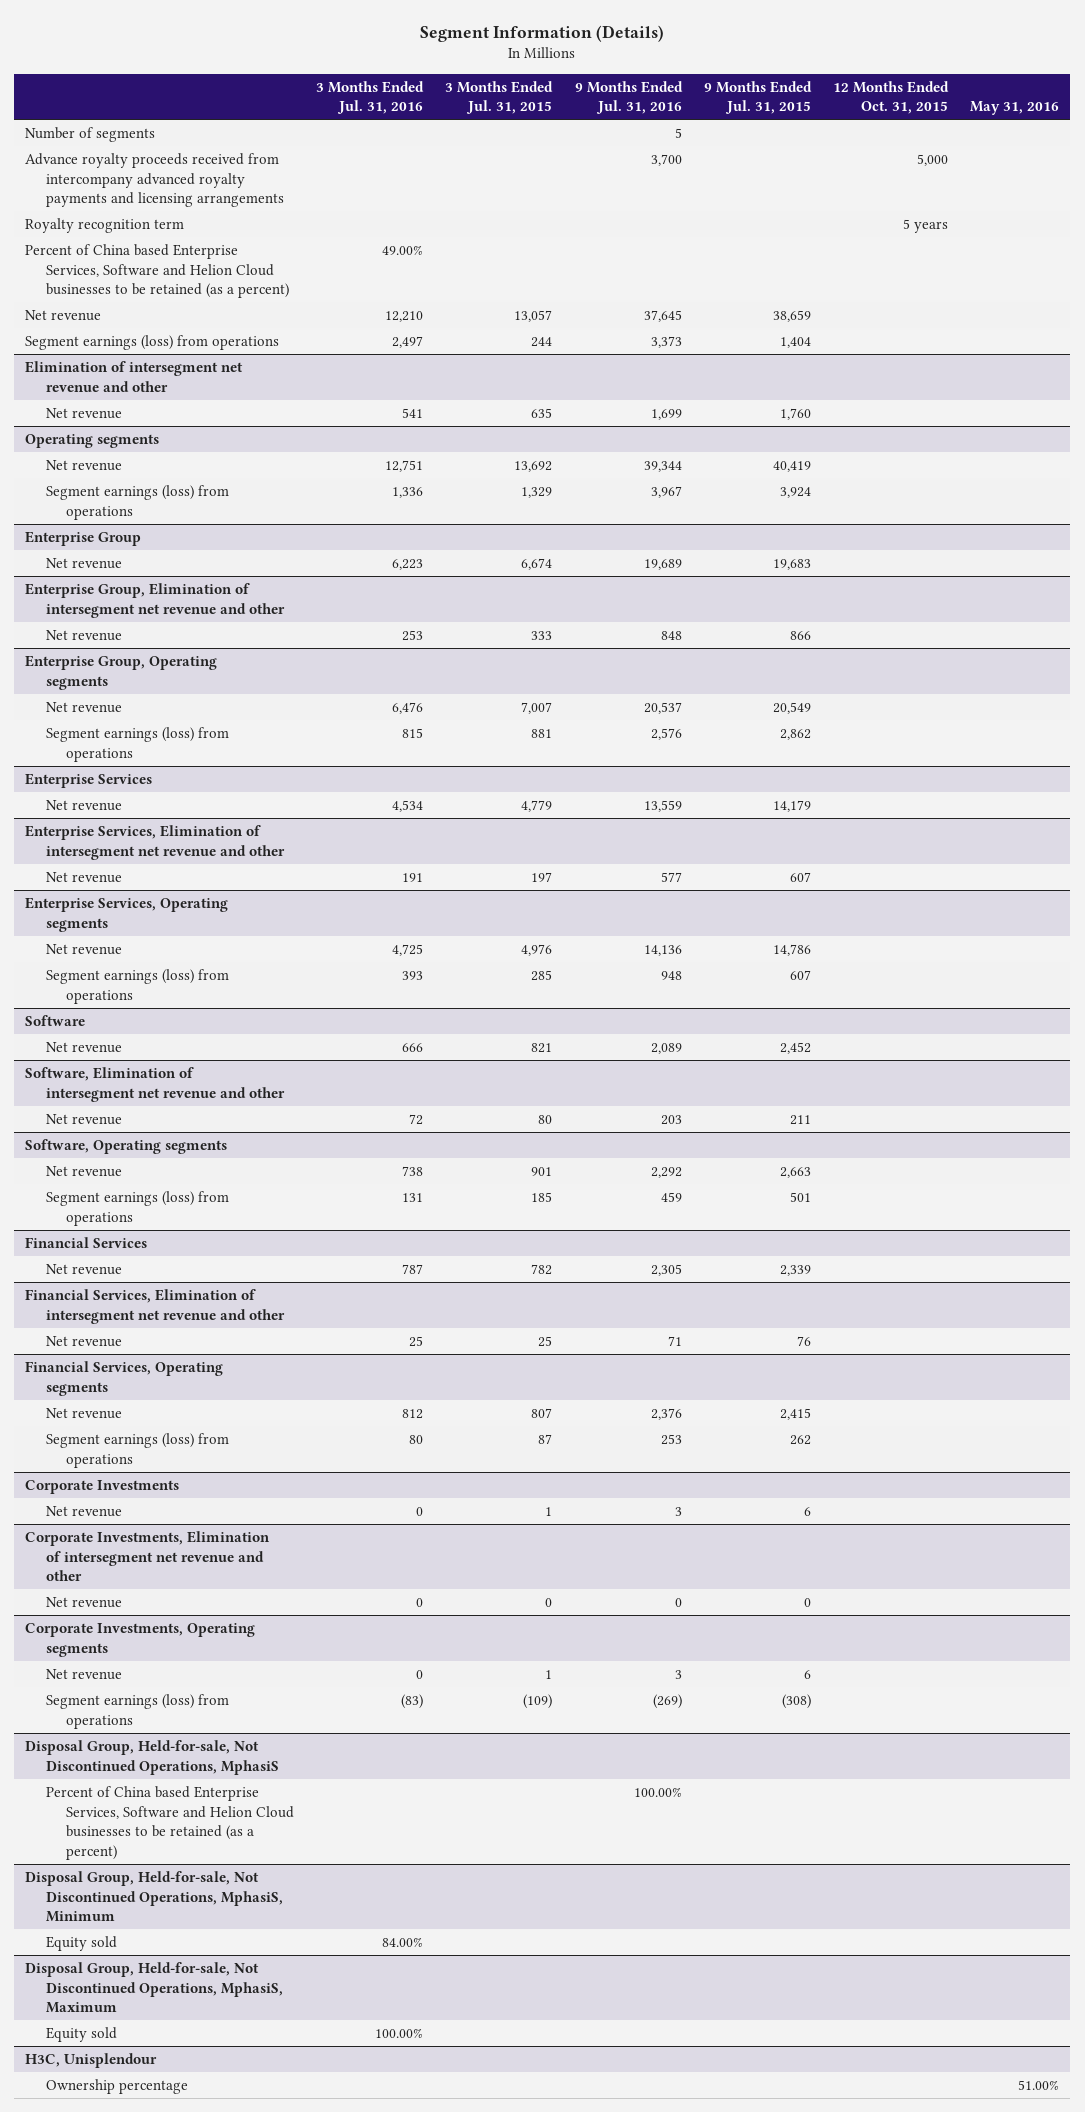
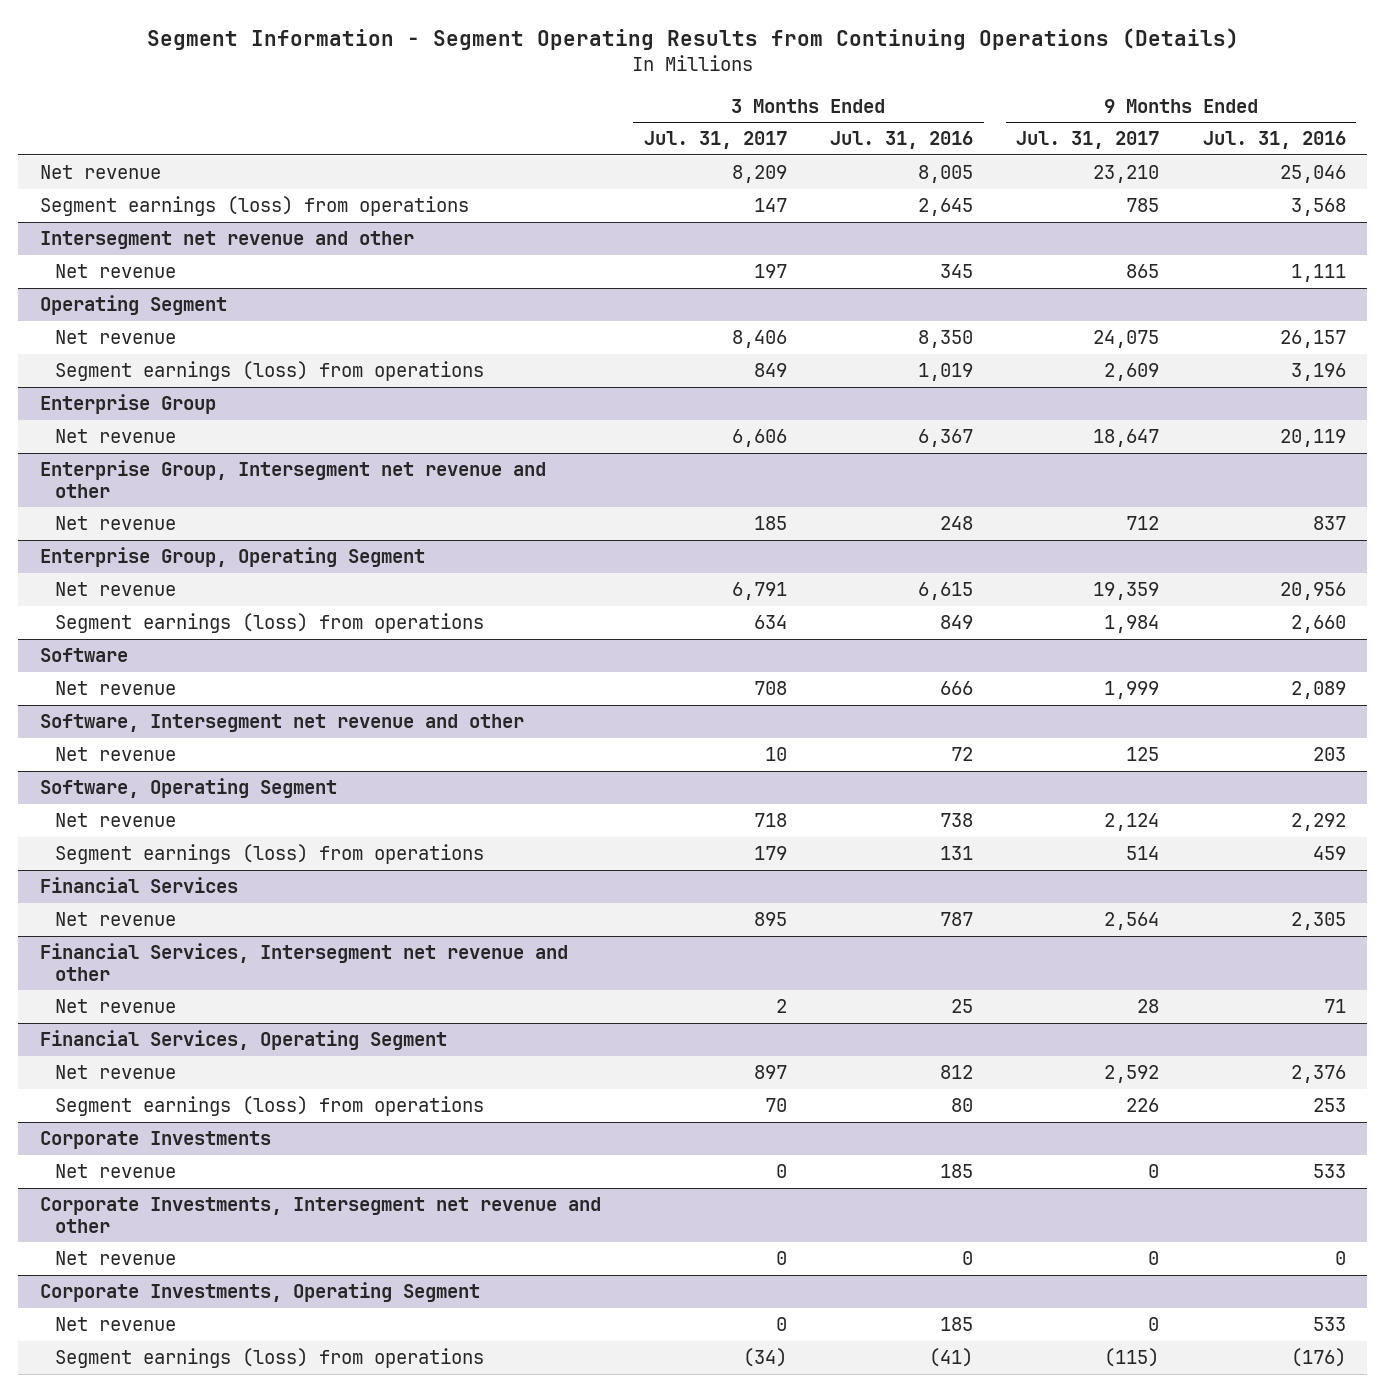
- Segment Information (Details)
+ Segment Information - Segment Operating Results from Continuing Operations (Details)
- | 3 Months Ended Jul. 31, 2016 | 3 Months Ended Jul. 31, 2015 | 9 Months Ended Jul. 31, 2016 | 9 Months Ended Jul. 31, 2015 | 12 Months Ended Oct. 31, 2015 | May 31, 2016
+ | 3 Months Ended Jul. 31, 2017 | 3 Months Ended Jul. 31, 2016 | 9 Months Ended Jul. 31, 2017 | 9 Months Ended Jul. 31, 2016
- Number of segments | | | 5 | | |
- Advance royalty proceeds received from intercompany advanced royalty payments and licensing arrangements | | | 3,700 | | 5,000 |
- Royalty recognition term | | | | | 5 years |
- Percent of China based Enterprise Services, Software and Helion Cloud businesses to be retained (as a percent) | 49.00% | | | | |
- Net revenue | 12,210 | 13,057 | 37,645 | 38,659 | |
- Segment earnings (loss) from operations | 2,497 | 244 | 3,373 | 1,404 | |
- Elimination of intersegment net revenue and other
- Net revenue | 541 | 635 | 1,699 | 1,760 | |
- Operating segments
- Net revenue | 12,751 | 13,692 | 39,344 | 40,419 | |
- Segment earnings (loss) from operations | 1,336 | 1,329 | 3,967 | 3,924 | |
+ Net revenue | 8,209 | 8,005 | 23,210 | 25,046
+ Segment earnings (loss) from operations | 147 | 2,645 | 785 | 3,568
+ Intersegment net revenue and other
+ Net revenue | 197 | 345 | 865 | 1,111
+ Operating Segment
+ Net revenue | 8,406 | 8,350 | 24,075 | 26,157
+ Segment earnings (loss) from operations | 849 | 1,019 | 2,609 | 3,196
@ Enterprise Group
- Net revenue | 6,223 | 6,674 | 19,689 | 19,683 | |
- Enterprise Group, Elimination of intersegment net revenue and other
- Net revenue | 253 | 333 | 848 | 866 | |
- Enterprise Group, Operating segments
- Net revenue | 6,476 | 7,007 | 20,537 | 20,549 | |
- Segment earnings (loss) from operations | 815 | 881 | 2,576 | 2,862 | |
- Enterprise Services
- Net revenue | 4,534 | 4,779 | 13,559 | 14,179 | |
- Enterprise Services, Elimination of intersegment net revenue and other
- Net revenue | 191 | 197 | 577 | 607 | |
- Enterprise Services, Operating segments
- Net revenue | 4,725 | 4,976 | 14,136 | 14,786 | |
- Segment earnings (loss) from operations | 393 | 285 | 948 | 607 | |
@ Enterprise Group
+ Net revenue | 6,606 | 6,367 | 18,647 | 20,119
+ Enterprise Group, Intersegment net revenue and other
+ Net revenue | 185 | 248 | 712 | 837
+ Enterprise Group, Operating Segment
+ Net revenue | 6,791 | 6,615 | 19,359 | 20,956
+ Segment earnings (loss) from operations | 634 | 849 | 1,984 | 2,660
- Software, Elimination of intersegment net revenue and other
+ Software, Intersegment net revenue and other
- Software, Operating segments
+ Software, Operating Segment
- Financial Services, Elimination of intersegment net revenue and other
+ Financial Services, Intersegment net revenue and other
- Financial Services, Operating segments
+ Financial Services, Operating Segment
@ Corporate Investments
- Net revenue | 0 | 1 | 3 | 6 | |
- Corporate Investments, Elimination of intersegment net revenue and other
@ Corporate Investments
+ Net revenue | 0 | 185 | 0 | 533
+ Corporate Investments, Intersegment net revenue and other
- Corporate Investments, Operating segments
- Net revenue | 0 | 1 | 3 | 6 | |
- Segment earnings (loss) from operations | (83) | (109) | (269) | (308) | |
- Disposal Group, Held-for-sale, Not Discontinued Operations, MphasiS
- Percent of China based Enterprise Services, Software and Helion Cloud businesses to be retained (as a percent) | | | 100.00% | | |
- Disposal Group, Held-for-sale, Not Discontinued Operations, MphasiS, Minimum
- Equity sold | 84.00% | | | | |
- Disposal Group, Held-for-sale, Not Discontinued Operations, MphasiS, Maximum
- Equity sold | 100.00% | | | | |
- H3C, Unisplendour
- Ownership percentage | | | | | | 51.00%
+ Corporate Investments, Operating Segment
+ Net revenue | 0 | 185 | 0 | 533
+ Segment earnings (loss) from operations | (34) | (41) | (115) | (176)

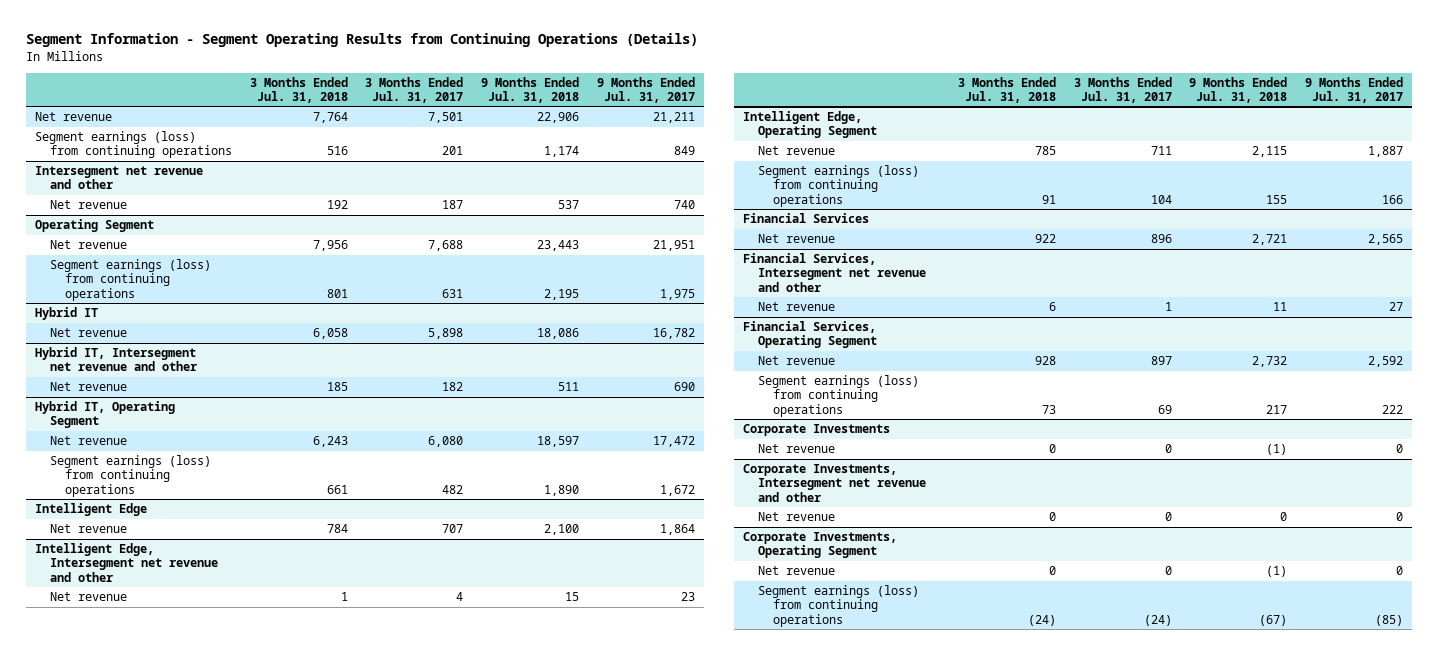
- | 3 Months Ended Jul. 31, 2017 | 3 Months Ended Jul. 31, 2016 | 9 Months Ended Jul. 31, 2017 | 9 Months Ended Jul. 31, 2016
+ | 3 Months Ended Jul. 31, 2018 | 3 Months Ended Jul. 31, 2017 | 9 Months Ended Jul. 31, 2018 | 9 Months Ended Jul. 31, 2017
- Net revenue | 8,209 | 8,005 | 23,210 | 25,046
- Segment earnings (loss) from operations | 147 | 2,645 | 785 | 3,568
+ Net revenue | 7,764 | 7,501 | 22,906 | 21,211
+ Segment earnings (loss) from continuing operations | 516 | 201 | 1,174 | 849
@ Intersegment net revenue and other
- Net revenue | 197 | 345 | 865 | 1,111
+ Net revenue | 192 | 187 | 537 | 740
@ Operating Segment
- Net revenue | 8,406 | 8,350 | 24,075 | 26,157
- Segment earnings (loss) from operations | 849 | 1,019 | 2,609 | 3,196
- Enterprise Group
- Net revenue | 6,606 | 6,367 | 18,647 | 20,119
- Enterprise Group, Intersegment net revenue and other
- Net revenue | 185 | 248 | 712 | 837
- Enterprise Group, Operating Segment
- Net revenue | 6,791 | 6,615 | 19,359 | 20,956
- Segment earnings (loss) from operations | 634 | 849 | 1,984 | 2,660
- Software
- Net revenue | 708 | 666 | 1,999 | 2,089
- Software, Intersegment net revenue and other
- Net revenue | 10 | 72 | 125 | 203
- Software, Operating Segment
- Net revenue | 718 | 738 | 2,124 | 2,292
- Segment earnings (loss) from operations | 179 | 131 | 514 | 459
@ Operating Segment
+ Net revenue | 7,956 | 7,688 | 23,443 | 21,951
+ Segment earnings (loss) from continuing operations | 801 | 631 | 2,195 | 1,975
+ Hybrid IT
+ Net revenue | 6,058 | 5,898 | 18,086 | 16,782
+ Hybrid IT, Intersegment net revenue and other
+ Net revenue | 185 | 182 | 511 | 690
+ Hybrid IT, Operating Segment
+ Net revenue | 6,243 | 6,080 | 18,597 | 17,472
+ Segment earnings (loss) from continuing operations | 661 | 482 | 1,890 | 1,672
+ Intelligent Edge
+ Net revenue | 784 | 707 | 2,100 | 1,864
+ Intelligent Edge, Intersegment net revenue and other
+ Net revenue | 1 | 4 | 15 | 23
+ Intelligent Edge, Operating Segment
+ Net revenue | 785 | 711 | 2,115 | 1,887
+ Segment earnings (loss) from continuing operations | 91 | 104 | 155 | 166
@ Financial Services
- Net revenue | 895 | 787 | 2,564 | 2,305
+ Net revenue | 922 | 896 | 2,721 | 2,565
@ Financial Services, Intersegment net revenue and other
- Net revenue | 2 | 25 | 28 | 71
+ Net revenue | 6 | 1 | 11 | 27
@ Financial Services, Operating Segment
- Segment earnings (loss) from operations | 70 | 80 | 226 | 253
+ Segment earnings (loss) from continuing operations | 73 | 69 | 217 | 222
@ Corporate Investments, Operating Segment
- Segment earnings (loss) from operations | (34) | (41) | (115) | (176)
+ Segment earnings (loss) from continuing operations | (24) | (24) | (67) | (85)

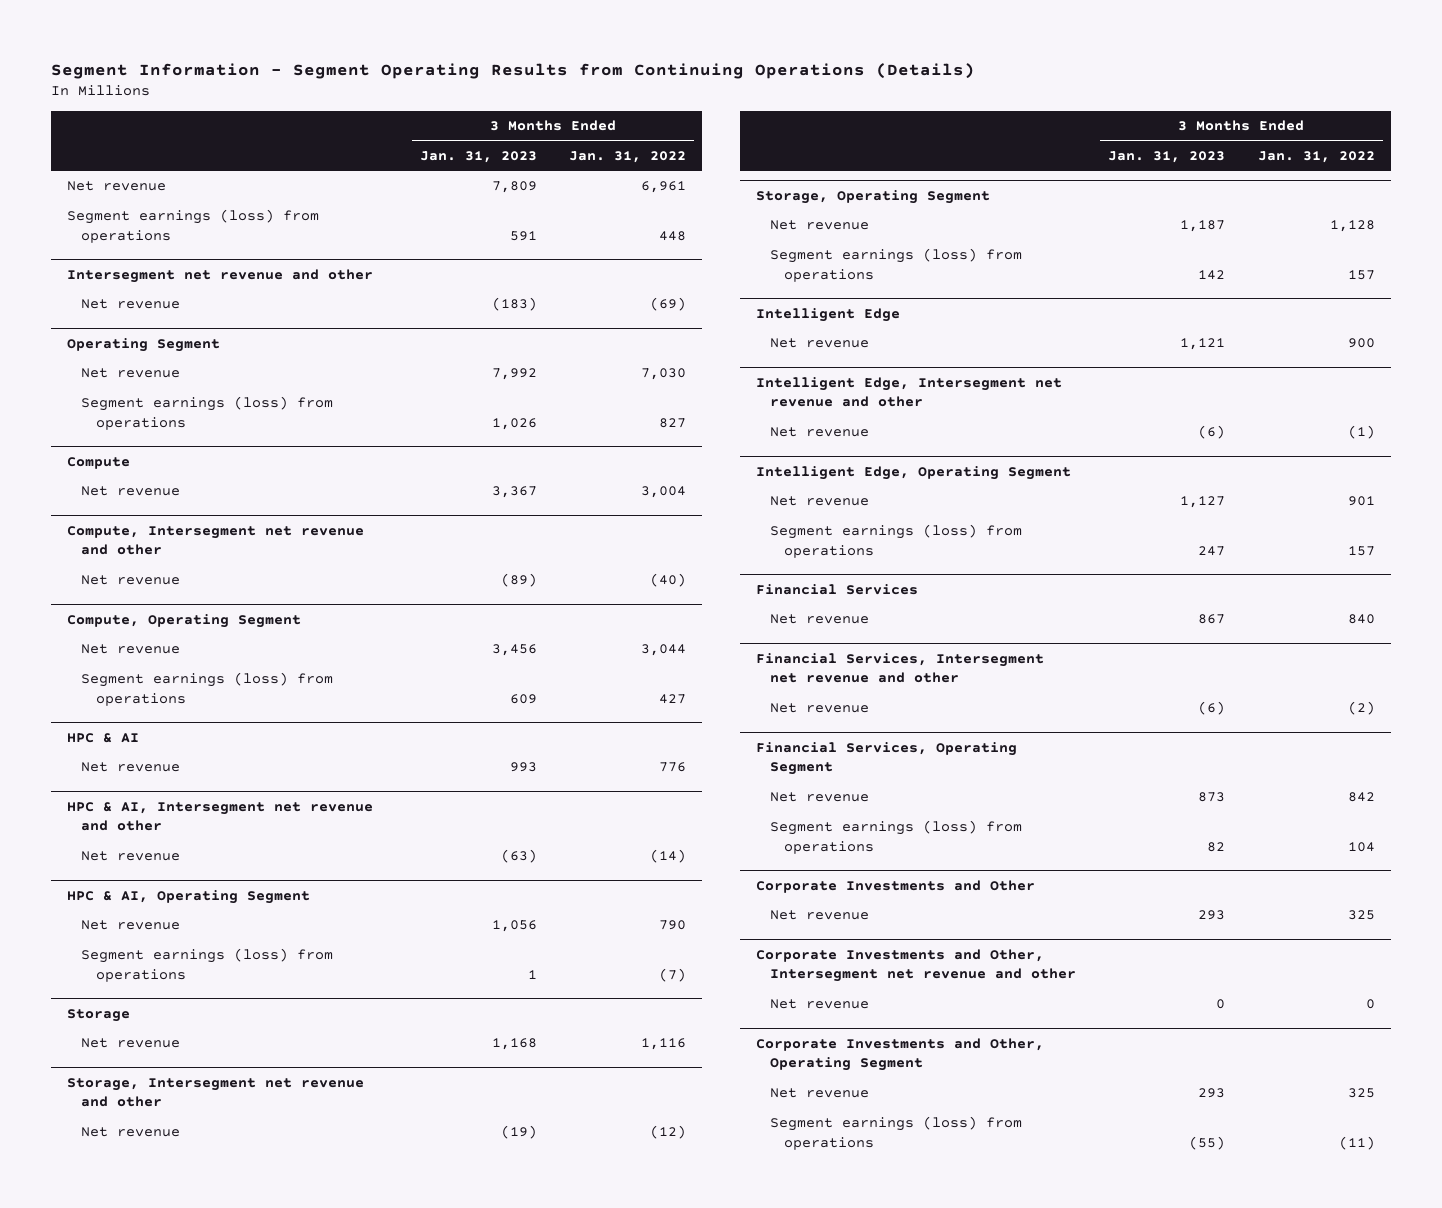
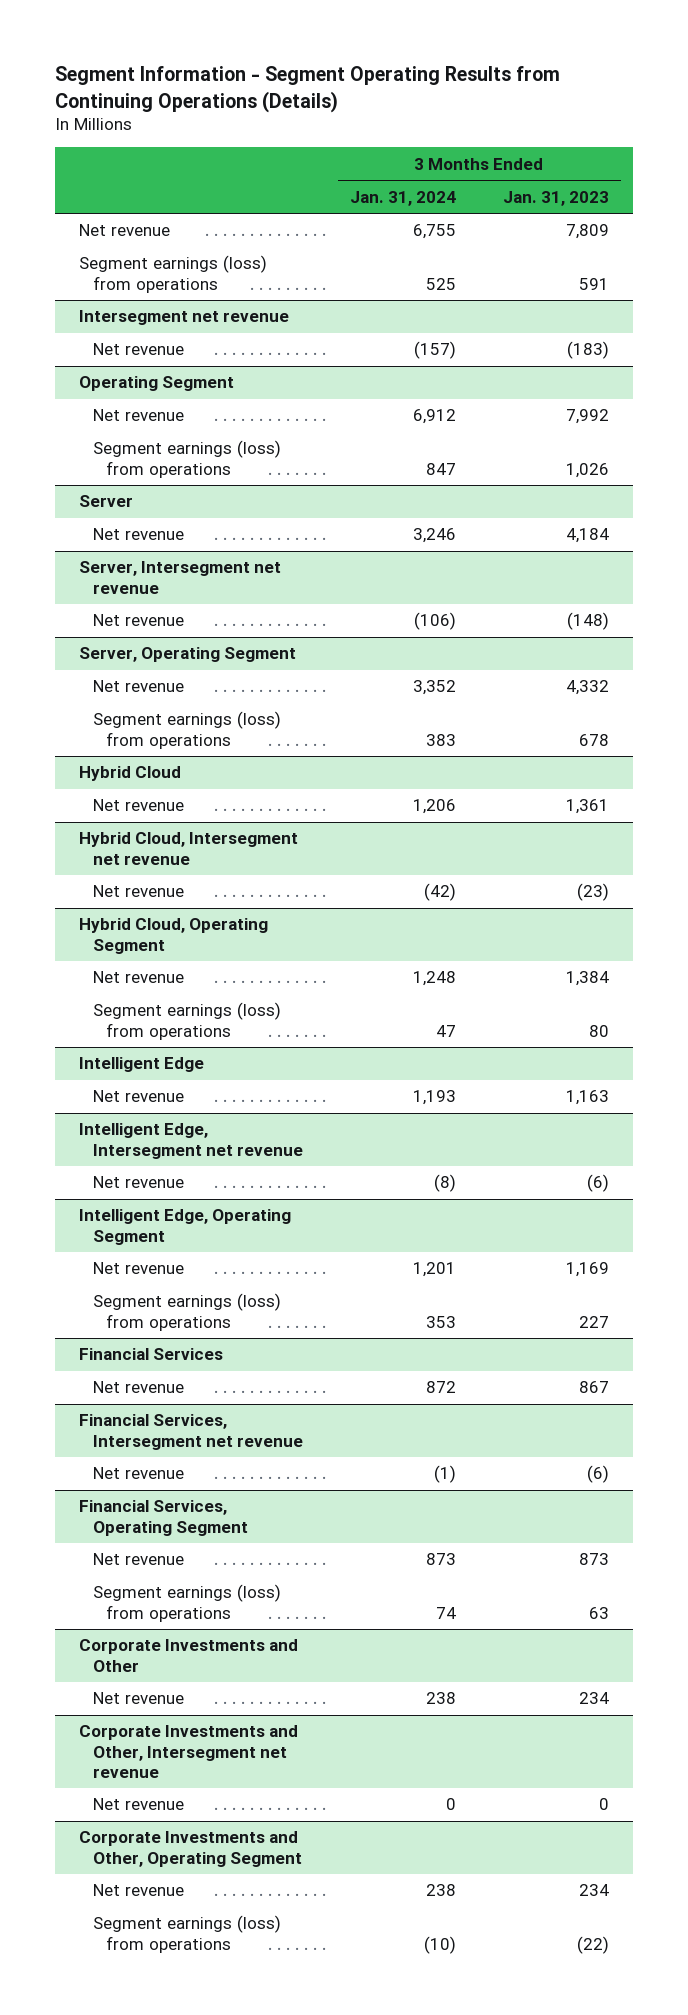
- | 3 Months Ended Jan. 31, 2023 | 3 Months Ended Jan. 31, 2022
+ | 3 Months Ended Jan. 31, 2024 | 3 Months Ended Jan. 31, 2023
- Intersegment net revenue and other
+ Intersegment net revenue
- Compute
- Net revenue | 3,367 | 3,004
- Compute, Intersegment net revenue and other
- Net revenue | (89) | (40)
- Compute, Operating Segment
- Net revenue | 3,456 | 3,044
- Segment earnings (loss) from operations | 609 | 427
- HPC & AI
- Net revenue | 993 | 776
- HPC & AI, Intersegment net revenue and other
- Net revenue | (63) | (14)
- HPC & AI, Operating Segment
- Net revenue | 1,056 | 790
- Segment earnings (loss) from operations | 1 | (7)
- Storage
- Net revenue | 1,168 | 1,116
- Storage, Intersegment net revenue and other
- Net revenue | (19) | (12)
- Storage, Operating Segment
- Net revenue | 1,187 | 1,128
- Segment earnings (loss) from operations | 142 | 157
+ Server
+ Net revenue | 3,246 | 4,184
+ Server, Intersegment net revenue
+ Net revenue | (106) | (148)
+ Server, Operating Segment
+ Net revenue | 3,352 | 4,332
+ Segment earnings (loss) from operations | 383 | 678
+ Hybrid Cloud
+ Net revenue | 1,206 | 1,361
+ Hybrid Cloud, Intersegment net revenue
+ Net revenue | (42) | (23)
+ Hybrid Cloud, Operating Segment
+ Net revenue | 1,248 | 1,384
+ Segment earnings (loss) from operations | 47 | 80
@ Intelligent Edge
- Net revenue | 1,121 | 900
- Intelligent Edge, Intersegment net revenue and other
@ Intelligent Edge
+ Net revenue | 1,193 | 1,163
+ Intelligent Edge, Intersegment net revenue
@ Intelligent Edge, Operating Segment
- Net revenue | 1,127 | 901
- Segment earnings (loss) from operations | 247 | 157
+ Net revenue | 1,201 | 1,169
+ Segment earnings (loss) from operations | 353 | 227
- Financial Services, Intersegment net revenue and other
+ Financial Services, Intersegment net revenue
@ Financial Services, Operating Segment
- Segment earnings (loss) from operations | 82 | 104
+ Segment earnings (loss) from operations | 74 | 63
@ Corporate Investments and Other
- Net revenue | 293 | 325
- Corporate Investments and Other, Intersegment net revenue and other
@ Corporate Investments and Other
+ Net revenue | 238 | 234
+ Corporate Investments and Other, Intersegment net revenue
@ Corporate Investments and Other, Operating Segment
- Net revenue | 293 | 325
- Segment earnings (loss) from operations | (55) | (11)
+ Net revenue | 238 | 234
+ Segment earnings (loss) from operations | (10) | (22)

